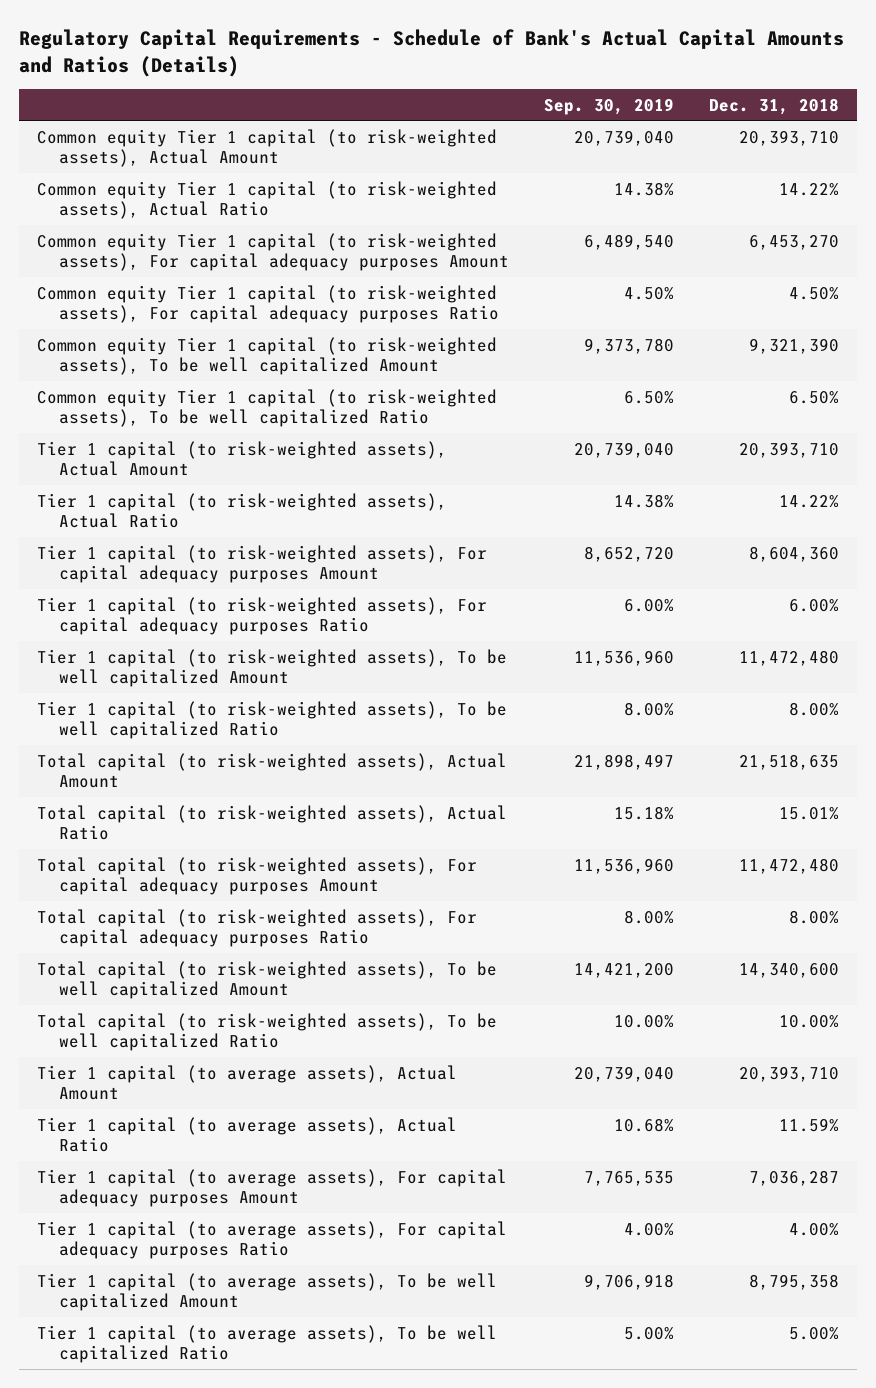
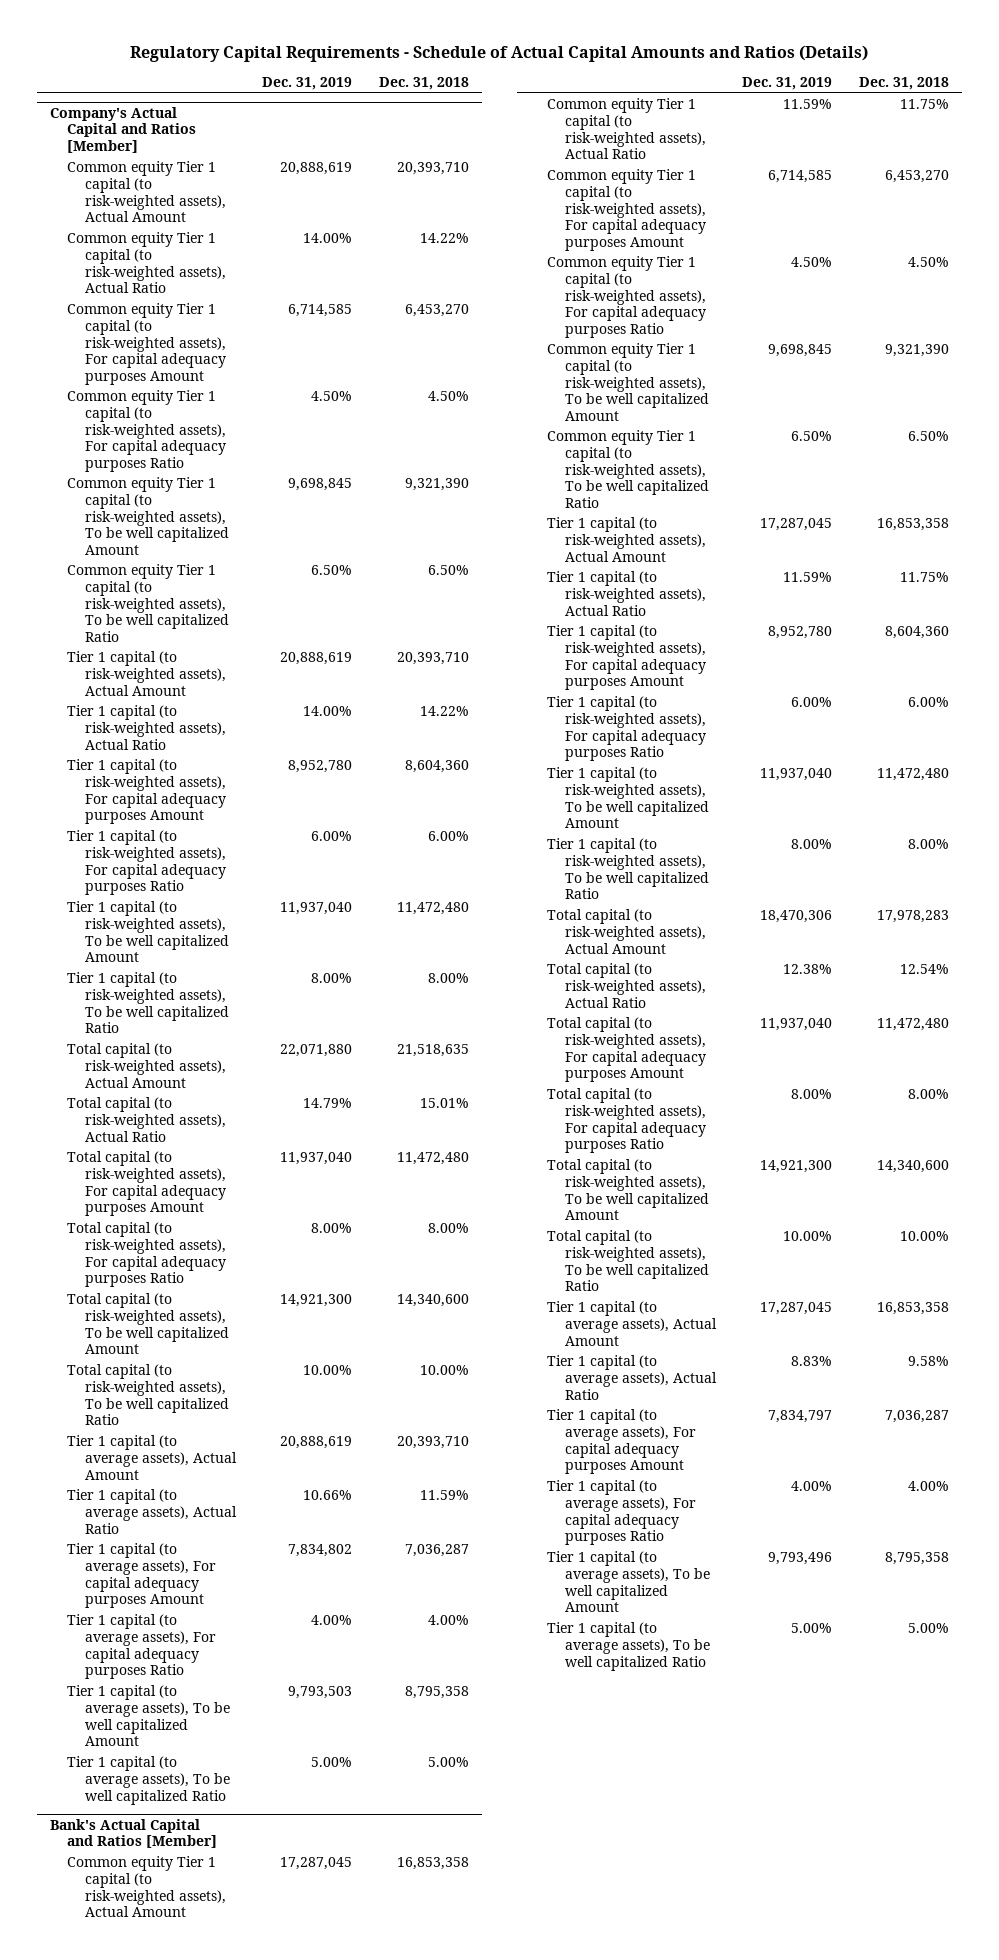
- Regulatory Capital Requirements - Schedule of Bank's Actual Capital Amounts and Ratios (Details)
+ Regulatory Capital Requirements - Schedule of Actual Capital Amounts and Ratios (Details)
- | Sep. 30, 2019 | Dec. 31, 2018
+ | Dec. 31, 2019 | Dec. 31, 2018
+ Company's Actual Capital and Ratios [Member]
+ Bank's Actual Capital and Ratios [Member]
+ Common equity Tier 1 capital (to risk-weighted assets), Actual Amount | 17,287,045 | 16,853,358
+ Common equity Tier 1 capital (to risk-weighted assets), Actual Ratio | 11.59% | 11.75%
+ Common equity Tier 1 capital (to risk-weighted assets), For capital adequacy purposes Amount | 6,714,585 | 6,453,270
+ Common equity Tier 1 capital (to risk-weighted assets), For capital adequacy purposes Ratio | 4.50% | 4.50%
+ Common equity Tier 1 capital (to risk-weighted assets), To be well capitalized Amount | 9,698,845 | 9,321,390
+ Common equity Tier 1 capital (to risk-weighted assets), To be well capitalized Ratio | 6.50% | 6.50%
+ Tier 1 capital (to risk-weighted assets), Actual Amount | 17,287,045 | 16,853,358
+ Tier 1 capital (to risk-weighted assets), Actual Ratio | 11.59% | 11.75%
+ Tier 1 capital (to risk-weighted assets), For capital adequacy purposes Amount | 8,952,780 | 8,604,360
+ Tier 1 capital (to risk-weighted assets), For capital adequacy purposes Ratio | 6.00% | 6.00%
+ Tier 1 capital (to risk-weighted assets), To be well capitalized Amount | 11,937,040 | 11,472,480
+ Tier 1 capital (to risk-weighted assets), To be well capitalized Ratio | 8.00% | 8.00%
+ Total capital (to risk-weighted assets), Actual Amount | 18,470,306 | 17,978,283
+ Total capital (to risk-weighted assets), Actual Ratio | 12.38% | 12.54%
+ Total capital (to risk-weighted assets), For capital adequacy purposes Amount | 11,937,040 | 11,472,480
+ Total capital (to risk-weighted assets), For capital adequacy purposes Ratio | 8.00% | 8.00%
+ Total capital (to risk-weighted assets), To be well capitalized Amount | 14,921,300 | 14,340,600
+ Total capital (to risk-weighted assets), To be well capitalized Ratio | 10.00% | 10.00%
+ Tier 1 capital (to average assets), Actual Amount | 17,287,045 | 16,853,358
+ Tier 1 capital (to average assets), Actual Ratio | 8.83% | 9.58%
+ Tier 1 capital (to average assets), For capital adequacy purposes Amount | 7,834,797 | 7,036,287
+ Tier 1 capital (to average assets), For capital adequacy purposes Ratio | 4.00% | 4.00%
+ Tier 1 capital (to average assets), To be well capitalized Amount | 9,793,496 | 8,795,358
+ Tier 1 capital (to average assets), To be well capitalized Ratio | 5.00% | 5.00%

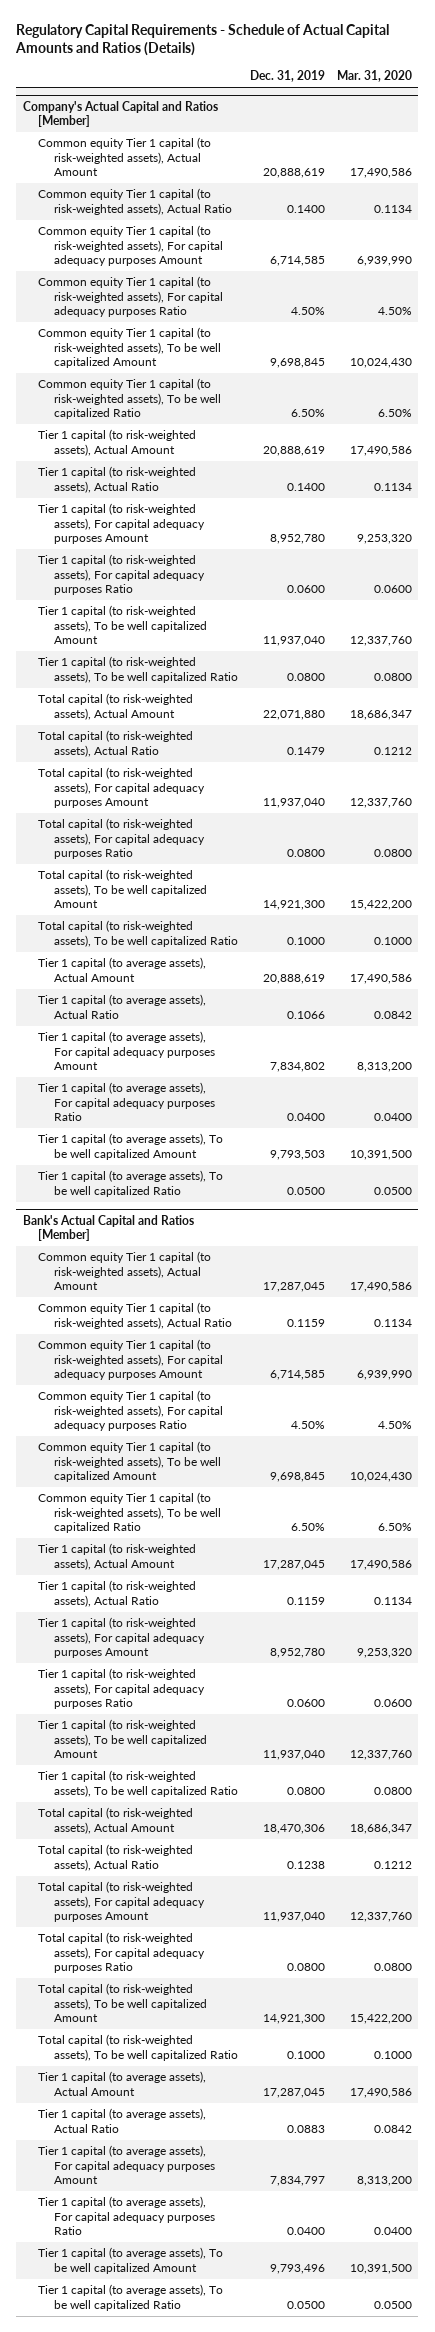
- | Dec. 31, 2019 | Dec. 31, 2018
+ | Dec. 31, 2019 | Mar. 31, 2020
@ Company's Actual Capital and Ratios [Member]
- Common equity Tier 1 capital (to risk-weighted assets), Actual Ratio | 14.00% | 14.22%
+ Common equity Tier 1 capital (to risk-weighted assets), Actual Ratio | 0.1400 | 0.1134
- Tier 1 capital (to risk-weighted assets), Actual Ratio | 14.00% | 14.22%
+ Tier 1 capital (to risk-weighted assets), Actual Ratio | 0.1400 | 0.1134
- Tier 1 capital (to risk-weighted assets), For capital adequacy purposes Ratio | 6.00% | 6.00%
+ Tier 1 capital (to risk-weighted assets), For capital adequacy purposes Ratio | 0.0600 | 0.0600
- Tier 1 capital (to risk-weighted assets), To be well capitalized Ratio | 8.00% | 8.00%
+ Tier 1 capital (to risk-weighted assets), To be well capitalized Ratio | 0.0800 | 0.0800
- Total capital (to risk-weighted assets), Actual Ratio | 14.79% | 15.01%
+ Total capital (to risk-weighted assets), Actual Ratio | 0.1479 | 0.1212
- Total capital (to risk-weighted assets), For capital adequacy purposes Ratio | 8.00% | 8.00%
+ Total capital (to risk-weighted assets), For capital adequacy purposes Ratio | 0.0800 | 0.0800
- Total capital (to risk-weighted assets), To be well capitalized Ratio | 10.00% | 10.00%
+ Total capital (to risk-weighted assets), To be well capitalized Ratio | 0.1000 | 0.1000
- Tier 1 capital (to average assets), Actual Ratio | 10.66% | 11.59%
+ Tier 1 capital (to average assets), Actual Ratio | 0.1066 | 0.0842
- Tier 1 capital (to average assets), For capital adequacy purposes Ratio | 4.00% | 4.00%
+ Tier 1 capital (to average assets), For capital adequacy purposes Ratio | 0.0400 | 0.0400
- Tier 1 capital (to average assets), To be well capitalized Ratio | 5.00% | 5.00%
+ Tier 1 capital (to average assets), To be well capitalized Ratio | 0.0500 | 0.0500
@ Bank's Actual Capital and Ratios [Member]
- Common equity Tier 1 capital (to risk-weighted assets), Actual Ratio | 11.59% | 11.75%
+ Common equity Tier 1 capital (to risk-weighted assets), Actual Ratio | 0.1159 | 0.1134
- Tier 1 capital (to risk-weighted assets), Actual Ratio | 11.59% | 11.75%
+ Tier 1 capital (to risk-weighted assets), Actual Ratio | 0.1159 | 0.1134
- Tier 1 capital (to risk-weighted assets), For capital adequacy purposes Ratio | 6.00% | 6.00%
+ Tier 1 capital (to risk-weighted assets), For capital adequacy purposes Ratio | 0.0600 | 0.0600
- Tier 1 capital (to risk-weighted assets), To be well capitalized Ratio | 8.00% | 8.00%
+ Tier 1 capital (to risk-weighted assets), To be well capitalized Ratio | 0.0800 | 0.0800
- Total capital (to risk-weighted assets), Actual Ratio | 12.38% | 12.54%
+ Total capital (to risk-weighted assets), Actual Ratio | 0.1238 | 0.1212
- Total capital (to risk-weighted assets), For capital adequacy purposes Ratio | 8.00% | 8.00%
+ Total capital (to risk-weighted assets), For capital adequacy purposes Ratio | 0.0800 | 0.0800
- Total capital (to risk-weighted assets), To be well capitalized Ratio | 10.00% | 10.00%
+ Total capital (to risk-weighted assets), To be well capitalized Ratio | 0.1000 | 0.1000
- Tier 1 capital (to average assets), Actual Ratio | 8.83% | 9.58%
+ Tier 1 capital (to average assets), Actual Ratio | 0.0883 | 0.0842
- Tier 1 capital (to average assets), For capital adequacy purposes Ratio | 4.00% | 4.00%
+ Tier 1 capital (to average assets), For capital adequacy purposes Ratio | 0.0400 | 0.0400
- Tier 1 capital (to average assets), To be well capitalized Ratio | 5.00% | 5.00%
+ Tier 1 capital (to average assets), To be well capitalized Ratio | 0.0500 | 0.0500

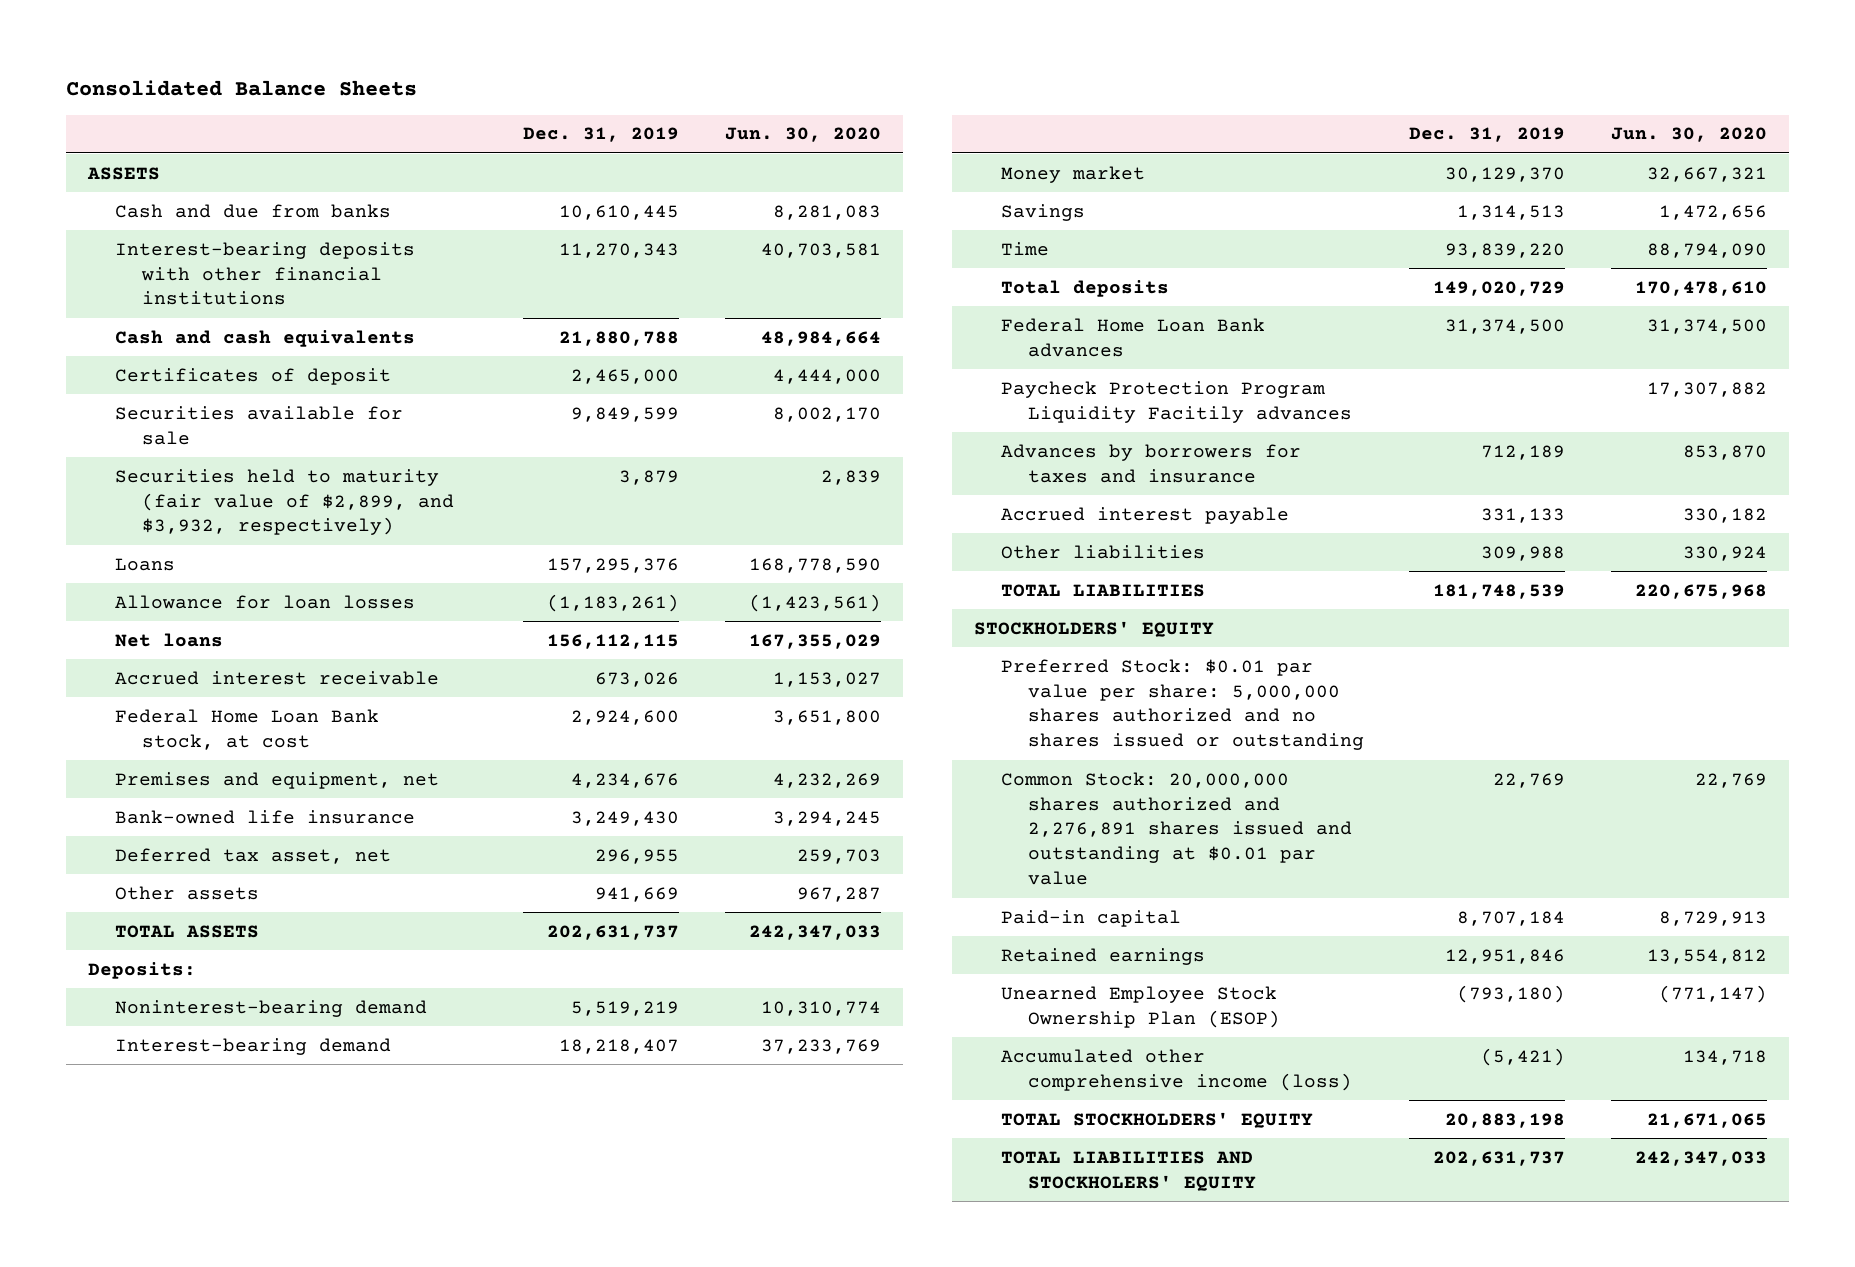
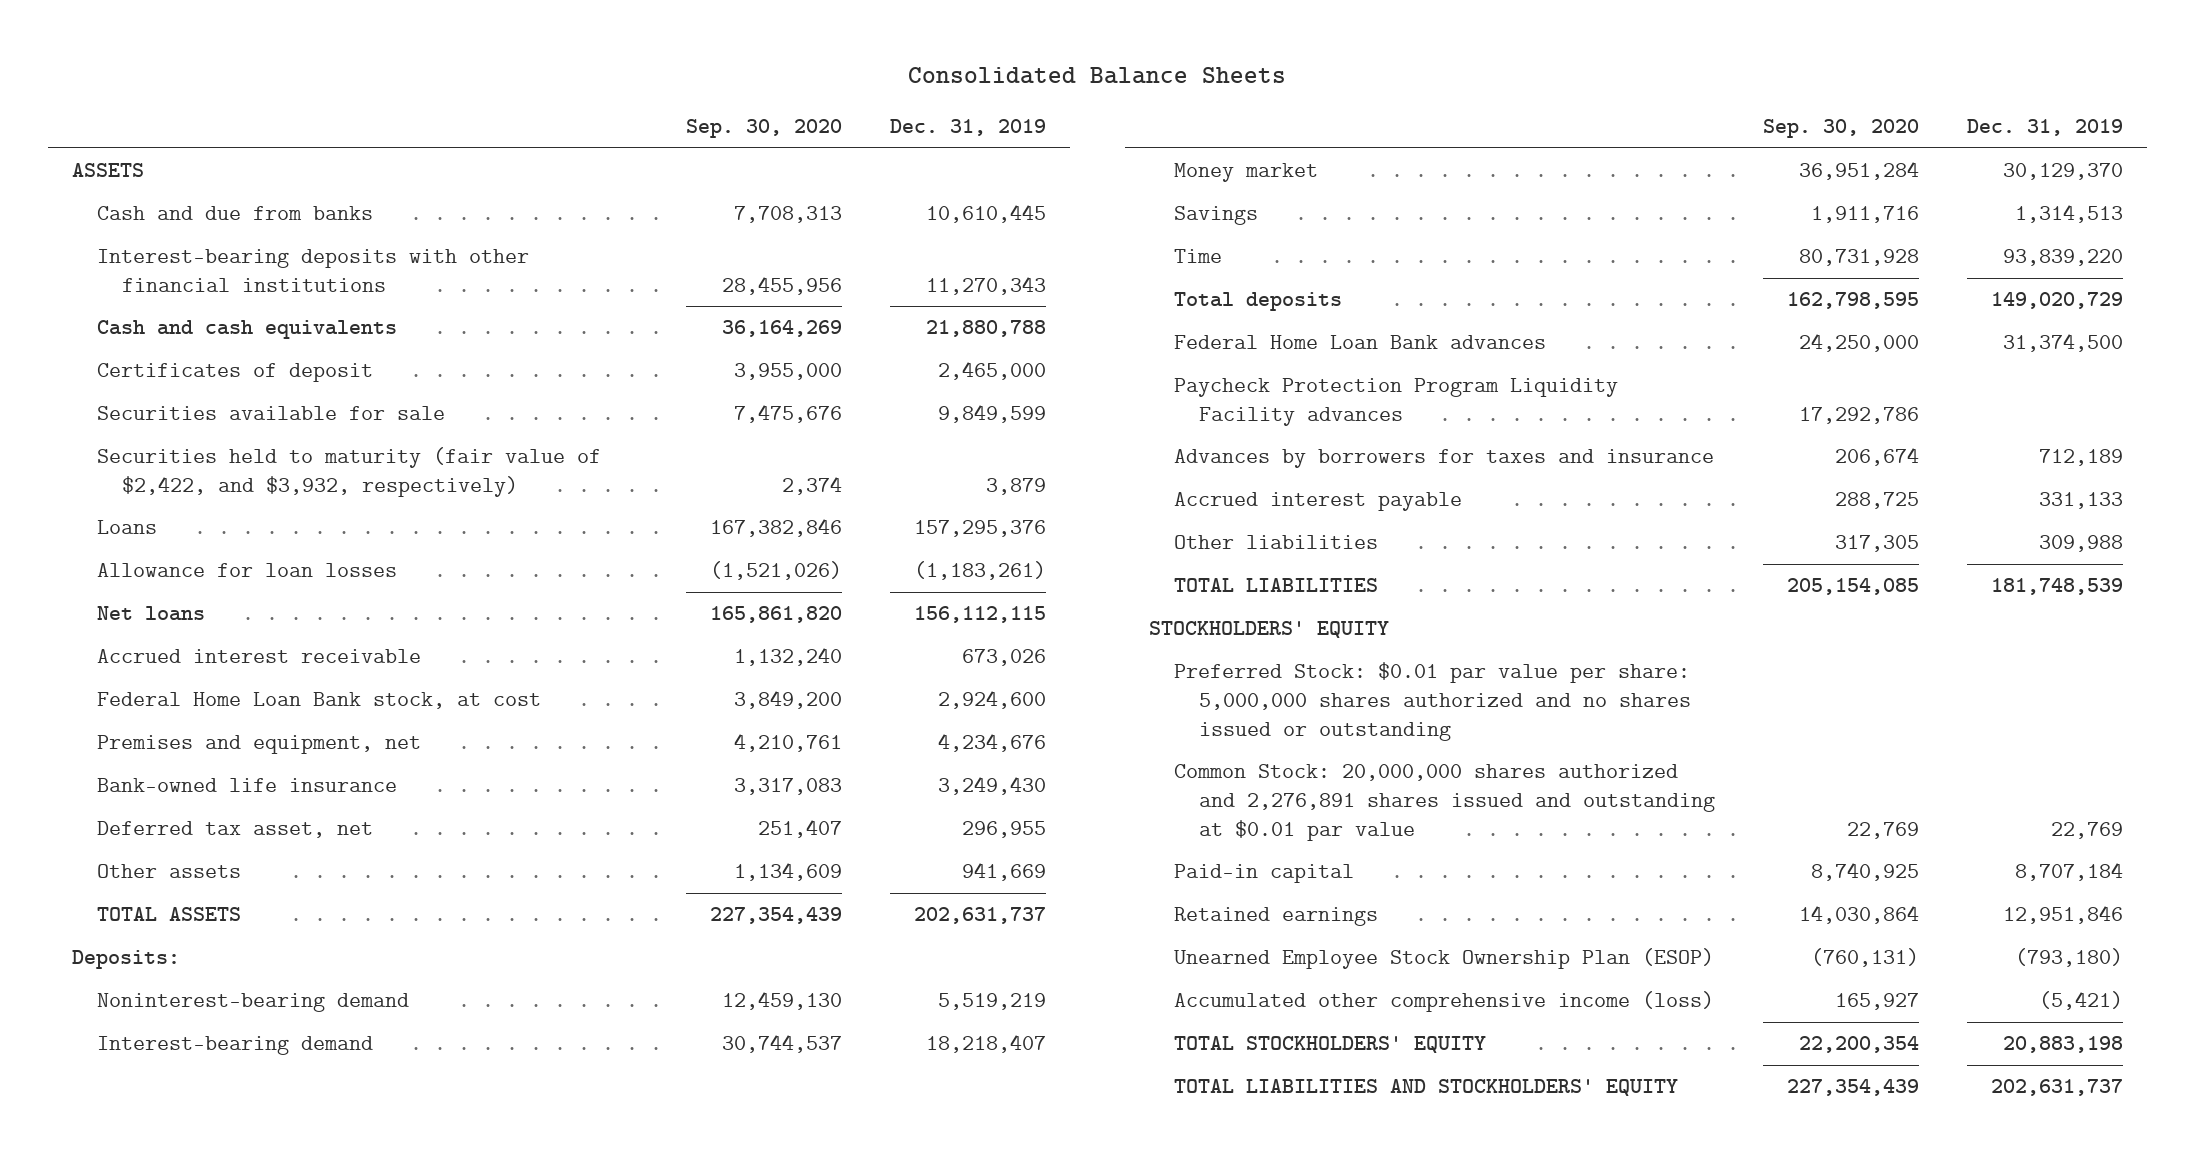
- | Dec. 31, 2019 | Jun. 30, 2020
+ | Sep. 30, 2020 | Dec. 31, 2019
- Securities held to maturity (fair value of $2,899, and $3,932, respectively) | 3,879 | 2,839
+ Securities held to maturity (fair value of $2,422, and $3,932, respectively) | 2,374 | 3,879
- Paycheck Protection Program Liquidity Facitily advances | | 17,307,882
+ Paycheck Protection Program Liquidity Facility advances | 17,292,786 |
- TOTAL LIABILITIES AND STOCKHOLERS' EQUITY | 202,631,737 | 242,347,033
+ TOTAL LIABILITIES AND STOCKHOLDERS' EQUITY | 227,354,439 | 202,631,737

